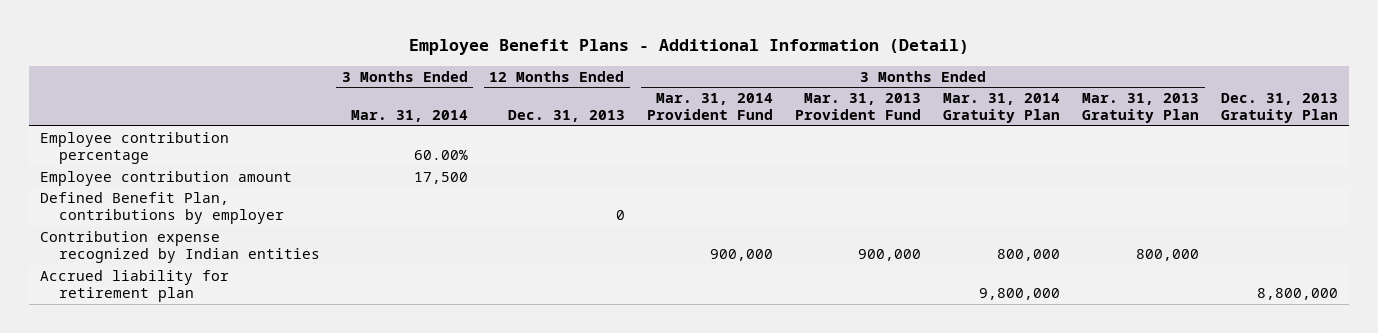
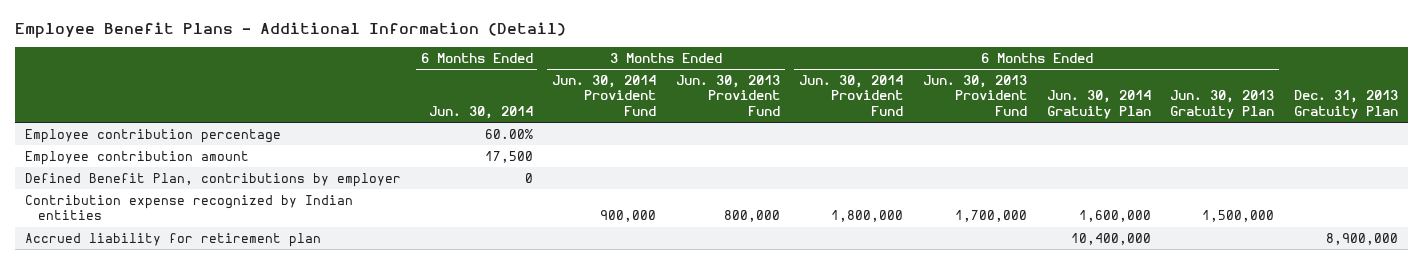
- | 3 Months Ended Mar. 31, 2014 | 12 Months Ended Dec. 31, 2013 | 3 Months Ended Mar. 31, 2014 Provident Fund | 3 Months Ended Mar. 31, 2013 Provident Fund | 3 Months Ended Mar. 31, 2014 Gratuity Plan | 3 Months Ended Mar. 31, 2013 Gratuity Plan | Dec. 31, 2013 Gratuity Plan
+ | 6 Months Ended Jun. 30, 2014 | 3 Months Ended Jun. 30, 2014 Provident Fund | 3 Months Ended Jun. 30, 2013 Provident Fund | 6 Months Ended Jun. 30, 2014 Provident Fund | 6 Months Ended Jun. 30, 2013 Provident Fund | 6 Months Ended Jun. 30, 2014 Gratuity Plan | 6 Months Ended Jun. 30, 2013 Gratuity Plan | Dec. 31, 2013 Gratuity Plan
- Accrued liability for retirement plan | | | | | 9,800,000 | | 8,800,000
+ Accrued liability for retirement plan | | | | | | 10,400,000 | | 8,900,000

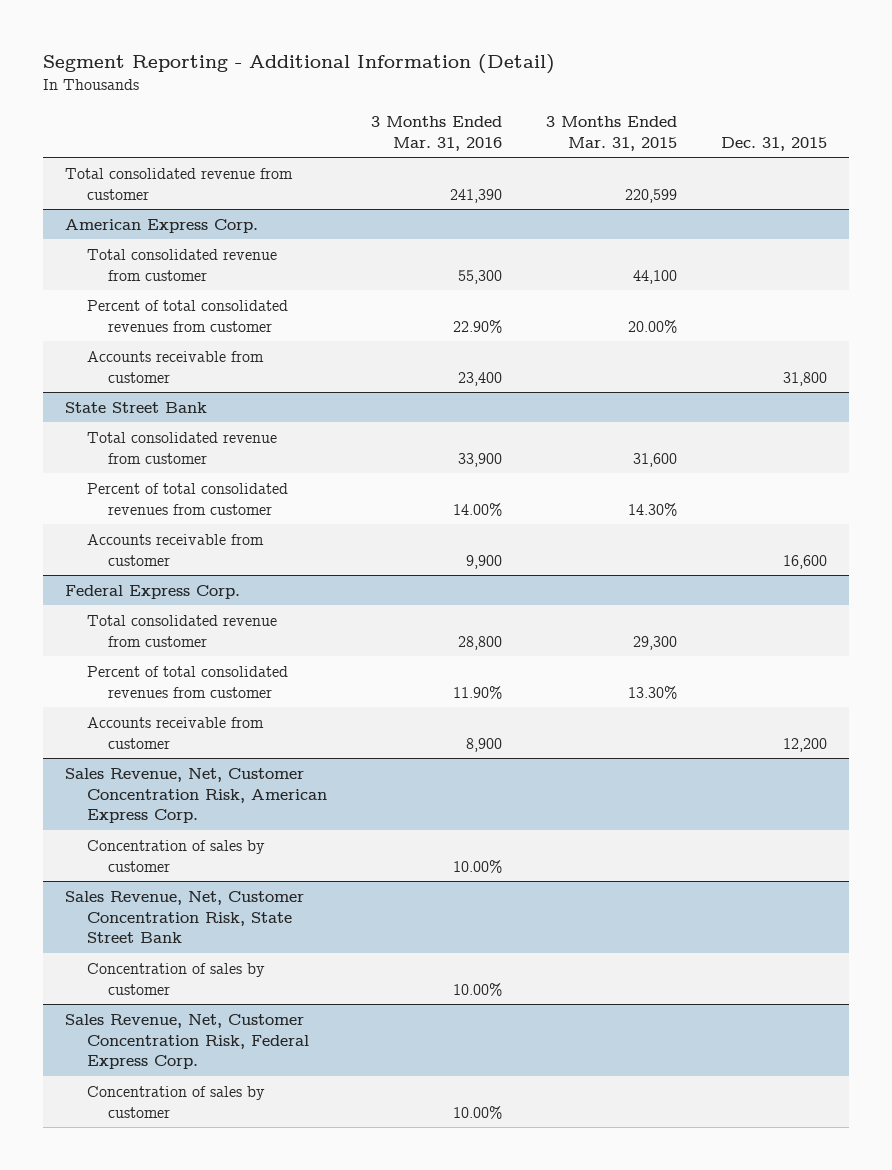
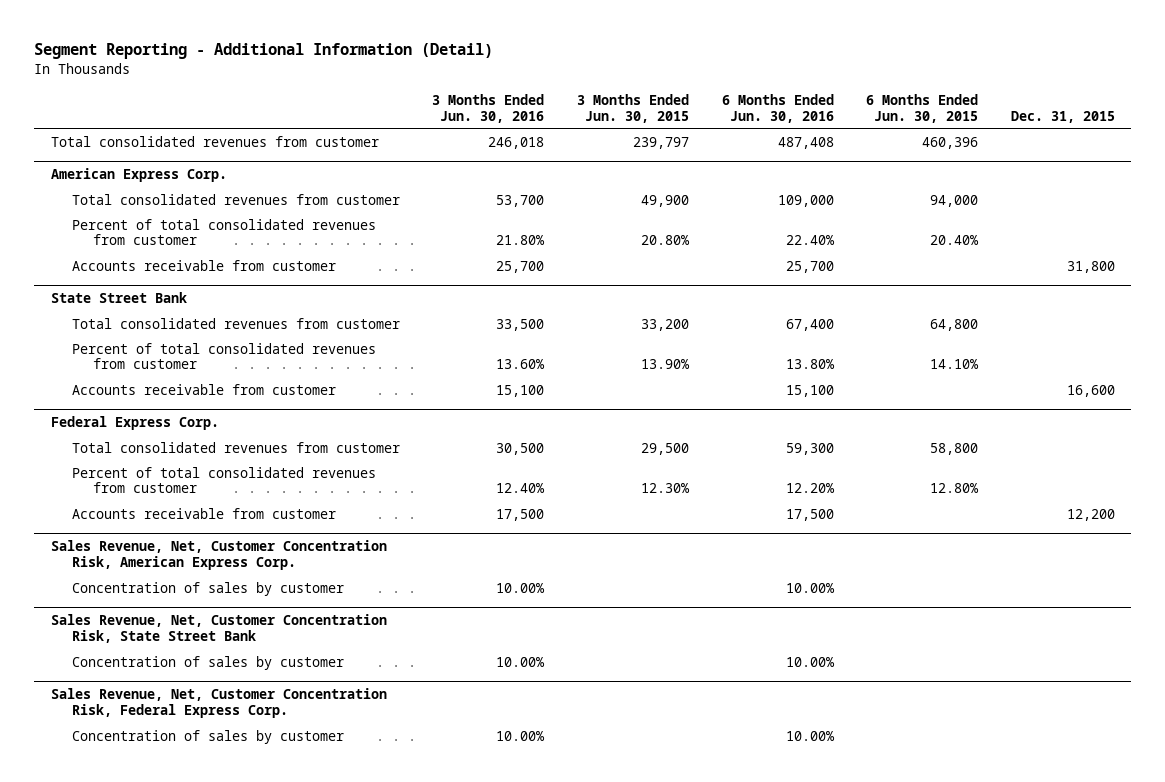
- | 3 Months Ended Mar. 31, 2016 | 3 Months Ended Mar. 31, 2015 | Dec. 31, 2015
+ | 3 Months Ended Jun. 30, 2016 | 3 Months Ended Jun. 30, 2015 | 6 Months Ended Jun. 30, 2016 | 6 Months Ended Jun. 30, 2015 | Dec. 31, 2015
- Total consolidated revenue from customer | 241,390 | 220,599 |
+ Total consolidated revenues from customer | 246,018 | 239,797 | 487,408 | 460,396 |
@ American Express Corp.
- Total consolidated revenue from customer | 55,300 | 44,100 |
+ Total consolidated revenues from customer | 53,700 | 49,900 | 109,000 | 94,000 |
@ State Street Bank
- Total consolidated revenue from customer | 33,900 | 31,600 |
+ Total consolidated revenues from customer | 33,500 | 33,200 | 67,400 | 64,800 |
@ Federal Express Corp.
- Total consolidated revenue from customer | 28,800 | 29,300 |
+ Total consolidated revenues from customer | 30,500 | 29,500 | 59,300 | 58,800 |

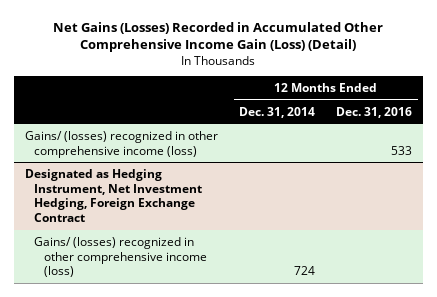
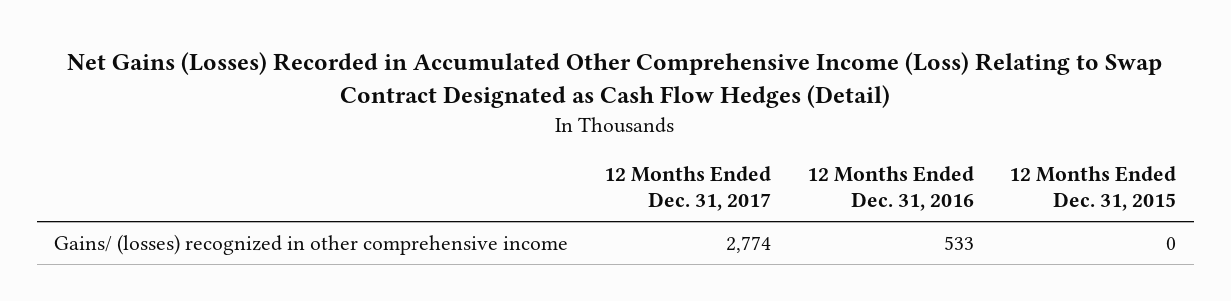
- Net Gains (Losses) Recorded in Accumulated Other Comprehensive Income Gain (Loss) (Detail)
+ Net Gains (Losses) Recorded in Accumulated Other Comprehensive Income (Loss) Relating to Swap Contract Designated as Cash Flow Hedges (Detail)
- | 12 Months Ended Dec. 31, 2014 | 12 Months Ended Dec. 31, 2016
+ | 12 Months Ended Dec. 31, 2017 | 12 Months Ended Dec. 31, 2016 | 12 Months Ended Dec. 31, 2015
- Gains/ (losses) recognized in other comprehensive income (loss) | | 533
- Designated as Hedging Instrument, Net Investment Hedging, Foreign Exchange Contract
- Gains/ (losses) recognized in other comprehensive income (loss) | 724 |
+ Gains/ (losses) recognized in other comprehensive income | 2,774 | 533 | 0

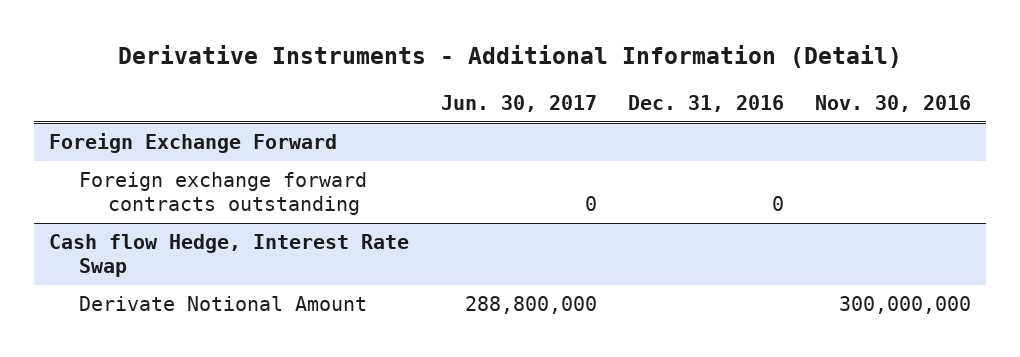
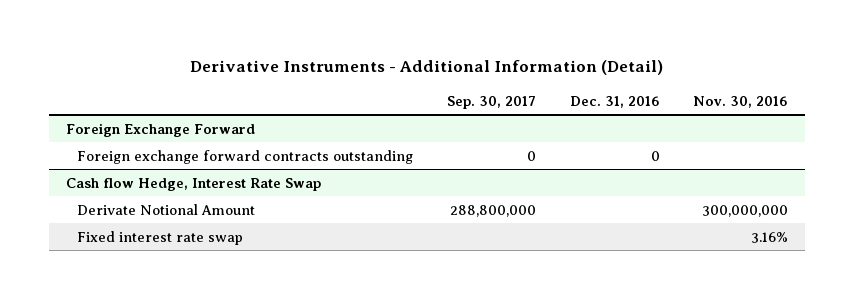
- | Jun. 30, 2017 | Dec. 31, 2016 | Nov. 30, 2016
+ | Sep. 30, 2017 | Dec. 31, 2016 | Nov. 30, 2016
@ Cash flow Hedge, Interest Rate Swap
+ Fixed interest rate swap | | | 3.16%

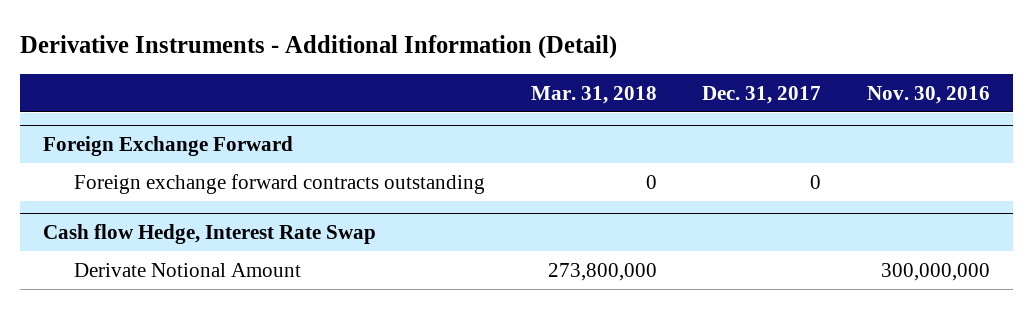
- | Sep. 30, 2017 | Dec. 31, 2016 | Nov. 30, 2016
+ | Mar. 31, 2018 | Dec. 31, 2017 | Nov. 30, 2016
@ Cash flow Hedge, Interest Rate Swap
- Fixed interest rate swap | | | 3.16%

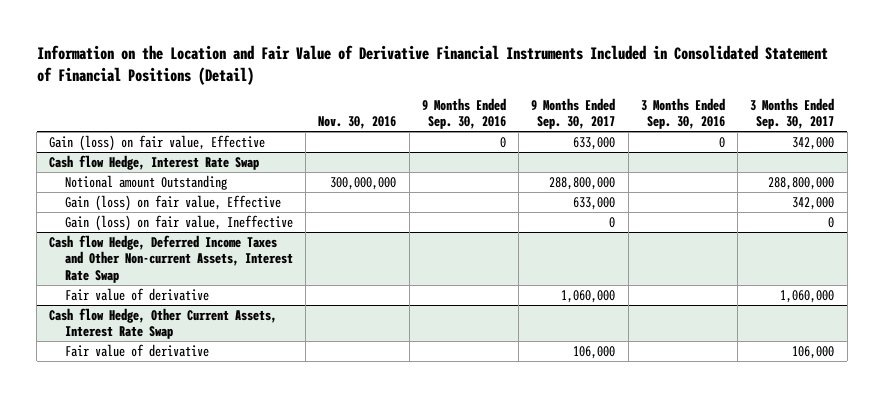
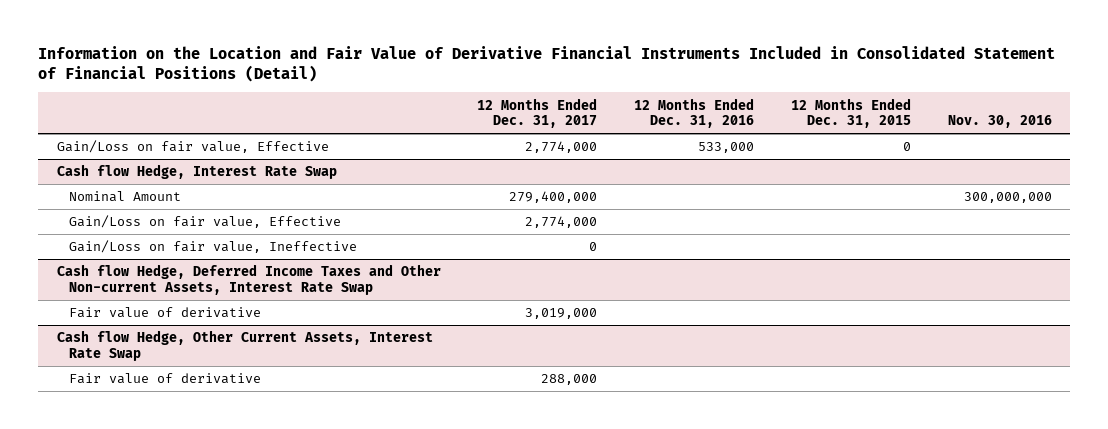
- | Nov. 30, 2016 | 9 Months Ended Sep. 30, 2016 | 9 Months Ended Sep. 30, 2017 | 3 Months Ended Sep. 30, 2016 | 3 Months Ended Sep. 30, 2017
+ | 12 Months Ended Dec. 31, 2017 | 12 Months Ended Dec. 31, 2016 | 12 Months Ended Dec. 31, 2015 | Nov. 30, 2016
- Gain (loss) on fair value, Effective | | 0 | 633,000 | 0 | 342,000
+ Gain/Loss on fair value, Effective | 2,774,000 | 533,000 | 0 |
@ Cash flow Hedge, Interest Rate Swap
- Notional amount Outstanding | 300,000,000 | | 288,800,000 | | 288,800,000
- Gain (loss) on fair value, Effective | | | 633,000 | | 342,000
- Gain (loss) on fair value, Ineffective | | | 0 | | 0
+ Nominal Amount | 279,400,000 | | | 300,000,000
+ Gain/Loss on fair value, Effective | 2,774,000 | | |
+ Gain/Loss on fair value, Ineffective | 0 | | |

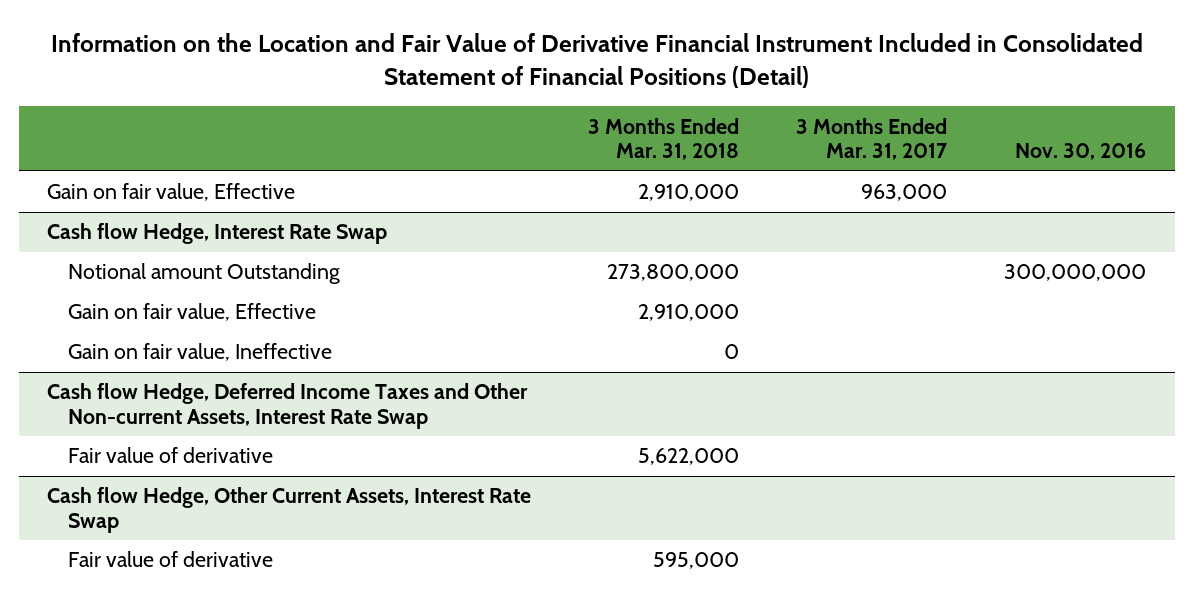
- Information on the Location and Fair Value of Derivative Financial Instruments Included in Consolidated Statement of Financial Positions (Detail)
+ Information on the Location and Fair Value of Derivative Financial Instrument Included in Consolidated Statement of Financial Positions (Detail)
- | 12 Months Ended Dec. 31, 2017 | 12 Months Ended Dec. 31, 2016 | 12 Months Ended Dec. 31, 2015 | Nov. 30, 2016
+ | 3 Months Ended Mar. 31, 2018 | 3 Months Ended Mar. 31, 2017 | Nov. 30, 2016
- Gain/Loss on fair value, Effective | 2,774,000 | 533,000 | 0 |
+ Gain on fair value, Effective | 2,910,000 | 963,000 |
@ Cash flow Hedge, Interest Rate Swap
- Nominal Amount | 279,400,000 | | | 300,000,000
- Gain/Loss on fair value, Effective | 2,774,000 | | |
- Gain/Loss on fair value, Ineffective | 0 | | |
+ Notional amount Outstanding | 273,800,000 | | 300,000,000
+ Gain on fair value, Effective | 2,910,000 | |
+ Gain on fair value, Ineffective | 0 | |

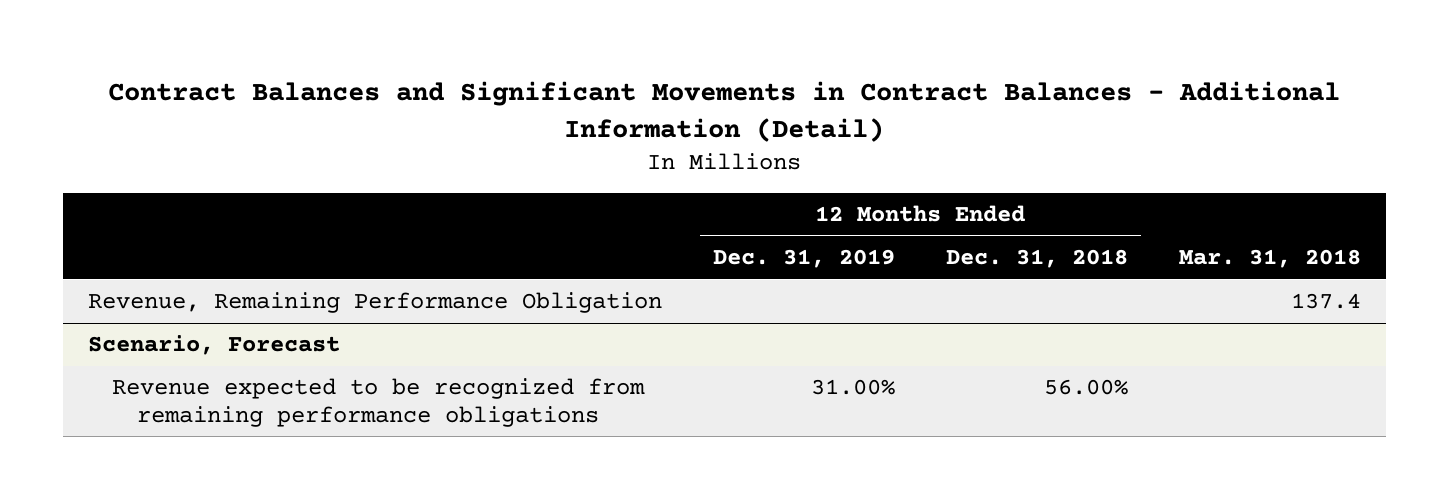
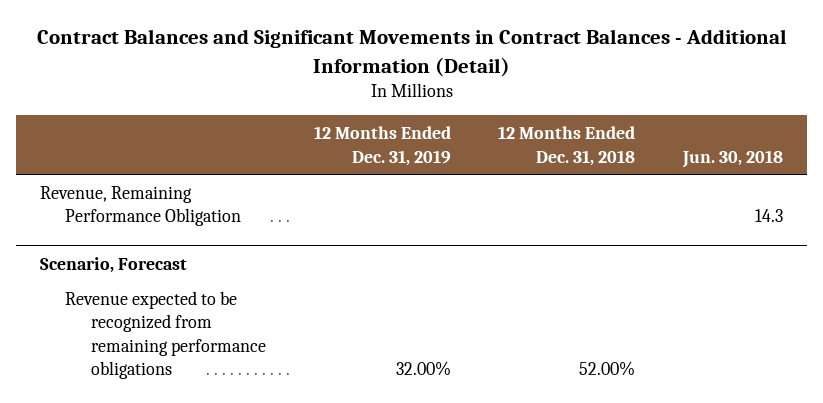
- | 12 Months Ended Dec. 31, 2019 | 12 Months Ended Dec. 31, 2018 | Mar. 31, 2018
+ | 12 Months Ended Dec. 31, 2019 | 12 Months Ended Dec. 31, 2018 | Jun. 30, 2018
@ Scenario, Forecast
- Revenue expected to be recognized from remaining performance obligations | 31.00% | 56.00% |
+ Revenue expected to be recognized from remaining performance obligations | 32.00% | 52.00% |

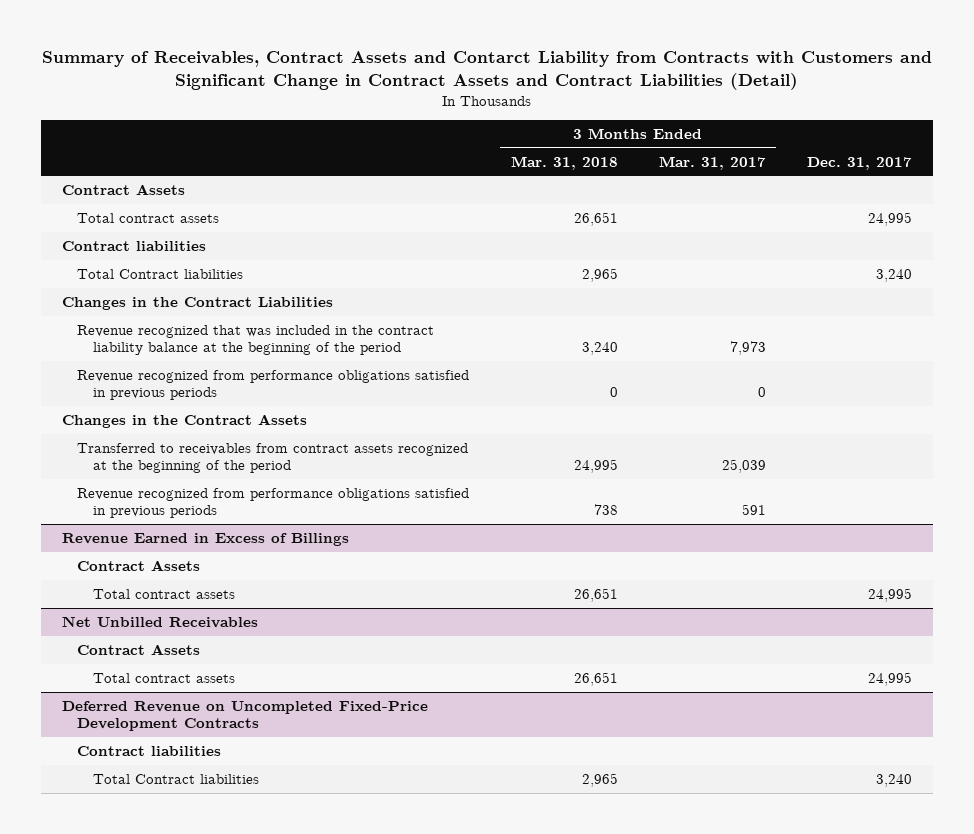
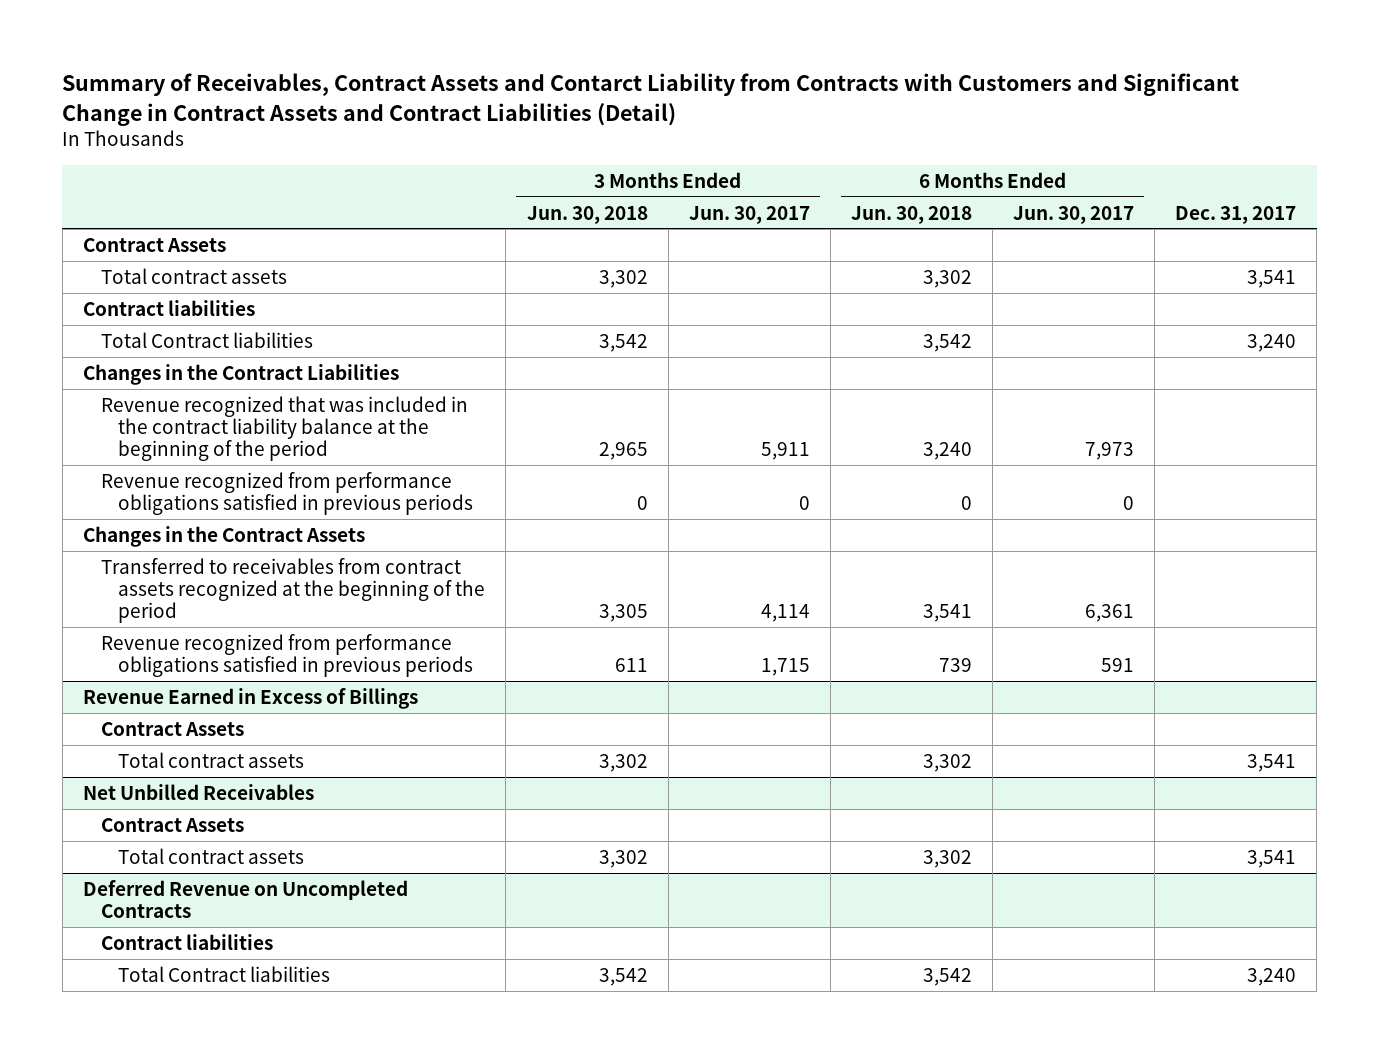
- | 3 Months Ended Mar. 31, 2018 | 3 Months Ended Mar. 31, 2017 | Dec. 31, 2017
+ | 3 Months Ended Jun. 30, 2018 | 3 Months Ended Jun. 30, 2017 | 6 Months Ended Jun. 30, 2018 | 6 Months Ended Jun. 30, 2017 | Dec. 31, 2017
- Total contract assets | 26,651 | | 24,995
+ Total contract assets | 3,302 | | 3,302 | | 3,541
@ Revenue Earned in Excess of Billings
- Total contract assets | 26,651 | | 24,995
+ Total contract assets | 3,302 | | 3,302 | | 3,541
@ Net Unbilled Receivables
- Total contract assets | 26,651 | | 24,995
- Deferred Revenue on Uncompleted Fixed-Price Development Contracts
@ Net Unbilled Receivables
+ Total contract assets | 3,302 | | 3,302 | | 3,541
+ Deferred Revenue on Uncompleted Contracts

